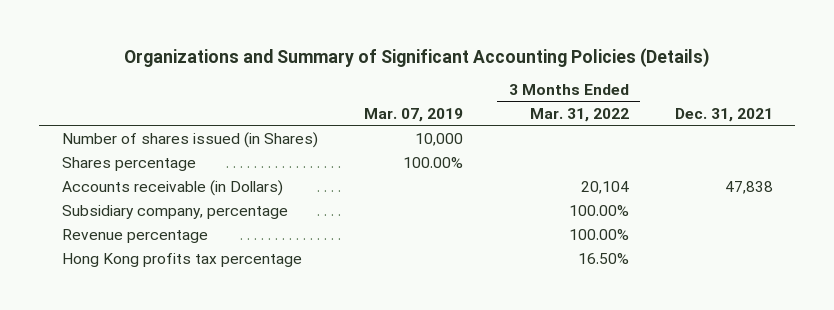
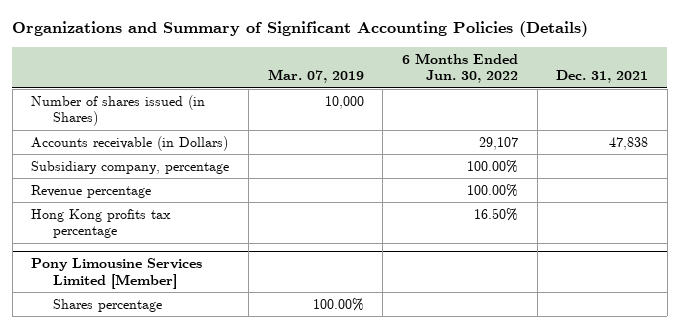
- | Mar. 07, 2019 | 3 Months Ended Mar. 31, 2022 | Dec. 31, 2021
+ | Mar. 07, 2019 | 6 Months Ended Jun. 30, 2022 | Dec. 31, 2021
- Shares percentage | 100.00% | |
+ Pony Limousine Services Limited [Member]
+ Shares percentage | 100.00% | |

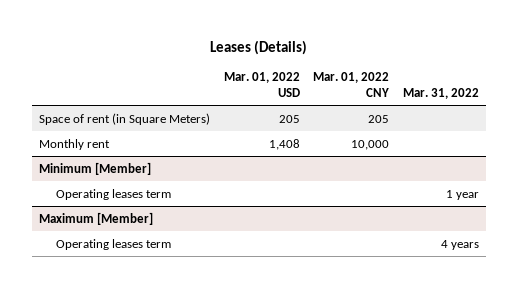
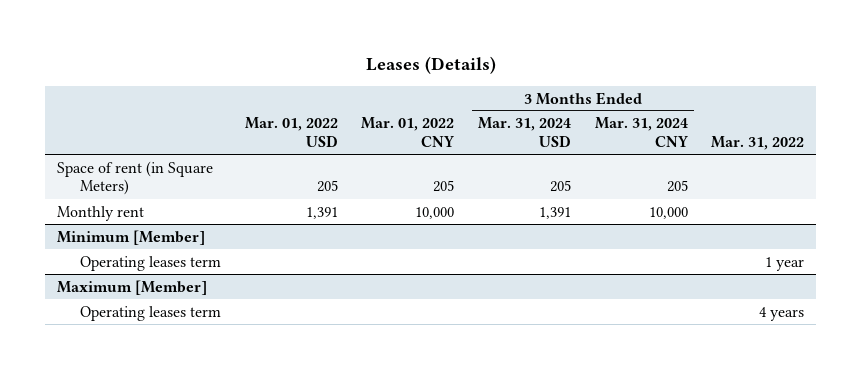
- | Mar. 01, 2022 USD | Mar. 01, 2022 CNY | Mar. 31, 2022
+ | Mar. 01, 2022 USD | Mar. 01, 2022 CNY | 3 Months Ended Mar. 31, 2024 USD | 3 Months Ended Mar. 31, 2024 CNY | Mar. 31, 2022
- Monthly rent | 1,408 | 10,000 |
+ Monthly rent | 1,391 | 10,000 | 1,391 | 10,000 |

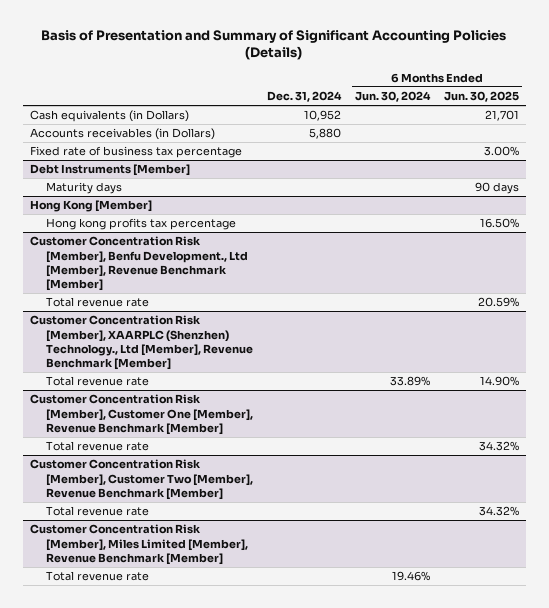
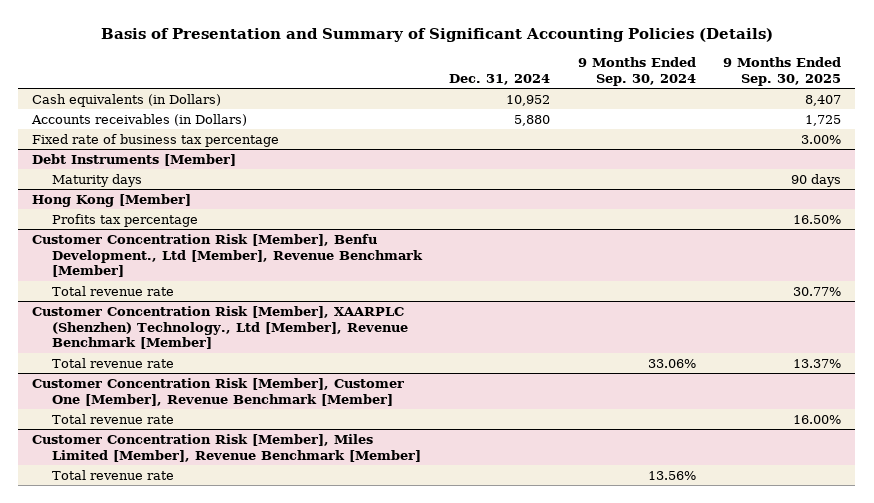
- | Dec. 31, 2024 | 6 Months Ended Jun. 30, 2024 | 6 Months Ended Jun. 30, 2025
+ | Dec. 31, 2024 | 9 Months Ended Sep. 30, 2024 | 9 Months Ended Sep. 30, 2025
@ Hong Kong [Member]
- Hong kong profits tax percentage | | | 16.50%
+ Profits tax percentage | | | 16.50%
- Customer Concentration Risk [Member], Customer Two [Member], Revenue Benchmark [Member]
- Total revenue rate | | | 34.32%

